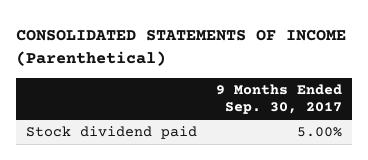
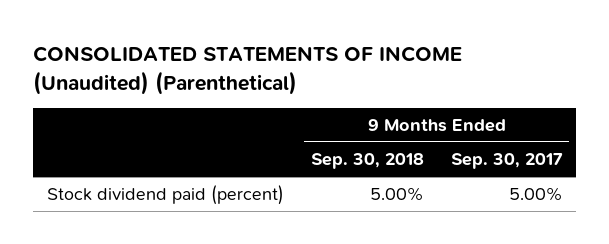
- CONSOLIDATED STATEMENTS OF INCOME (Parenthetical)
+ CONSOLIDATED STATEMENTS OF INCOME (Unaudited) (Parenthetical)
- | 9 Months Ended Sep. 30, 2017
+ | 9 Months Ended Sep. 30, 2018 | 9 Months Ended Sep. 30, 2017
- Stock dividend paid | 5.00%
+ Stock dividend paid (percent) | 5.00% | 5.00%

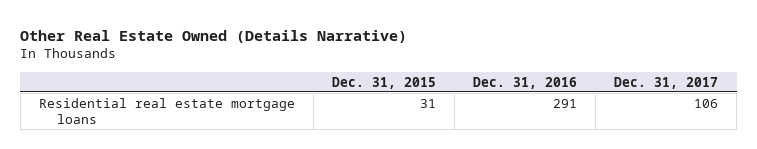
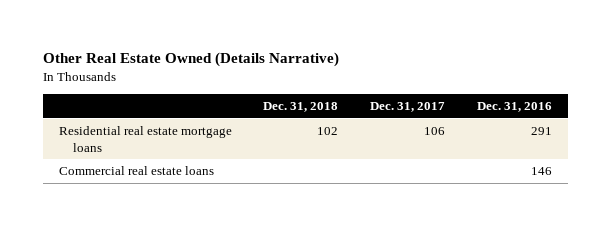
- | Dec. 31, 2015 | Dec. 31, 2016 | Dec. 31, 2017
+ | Dec. 31, 2018 | Dec. 31, 2017 | Dec. 31, 2016
+ Commercial real estate loans | | | 146

